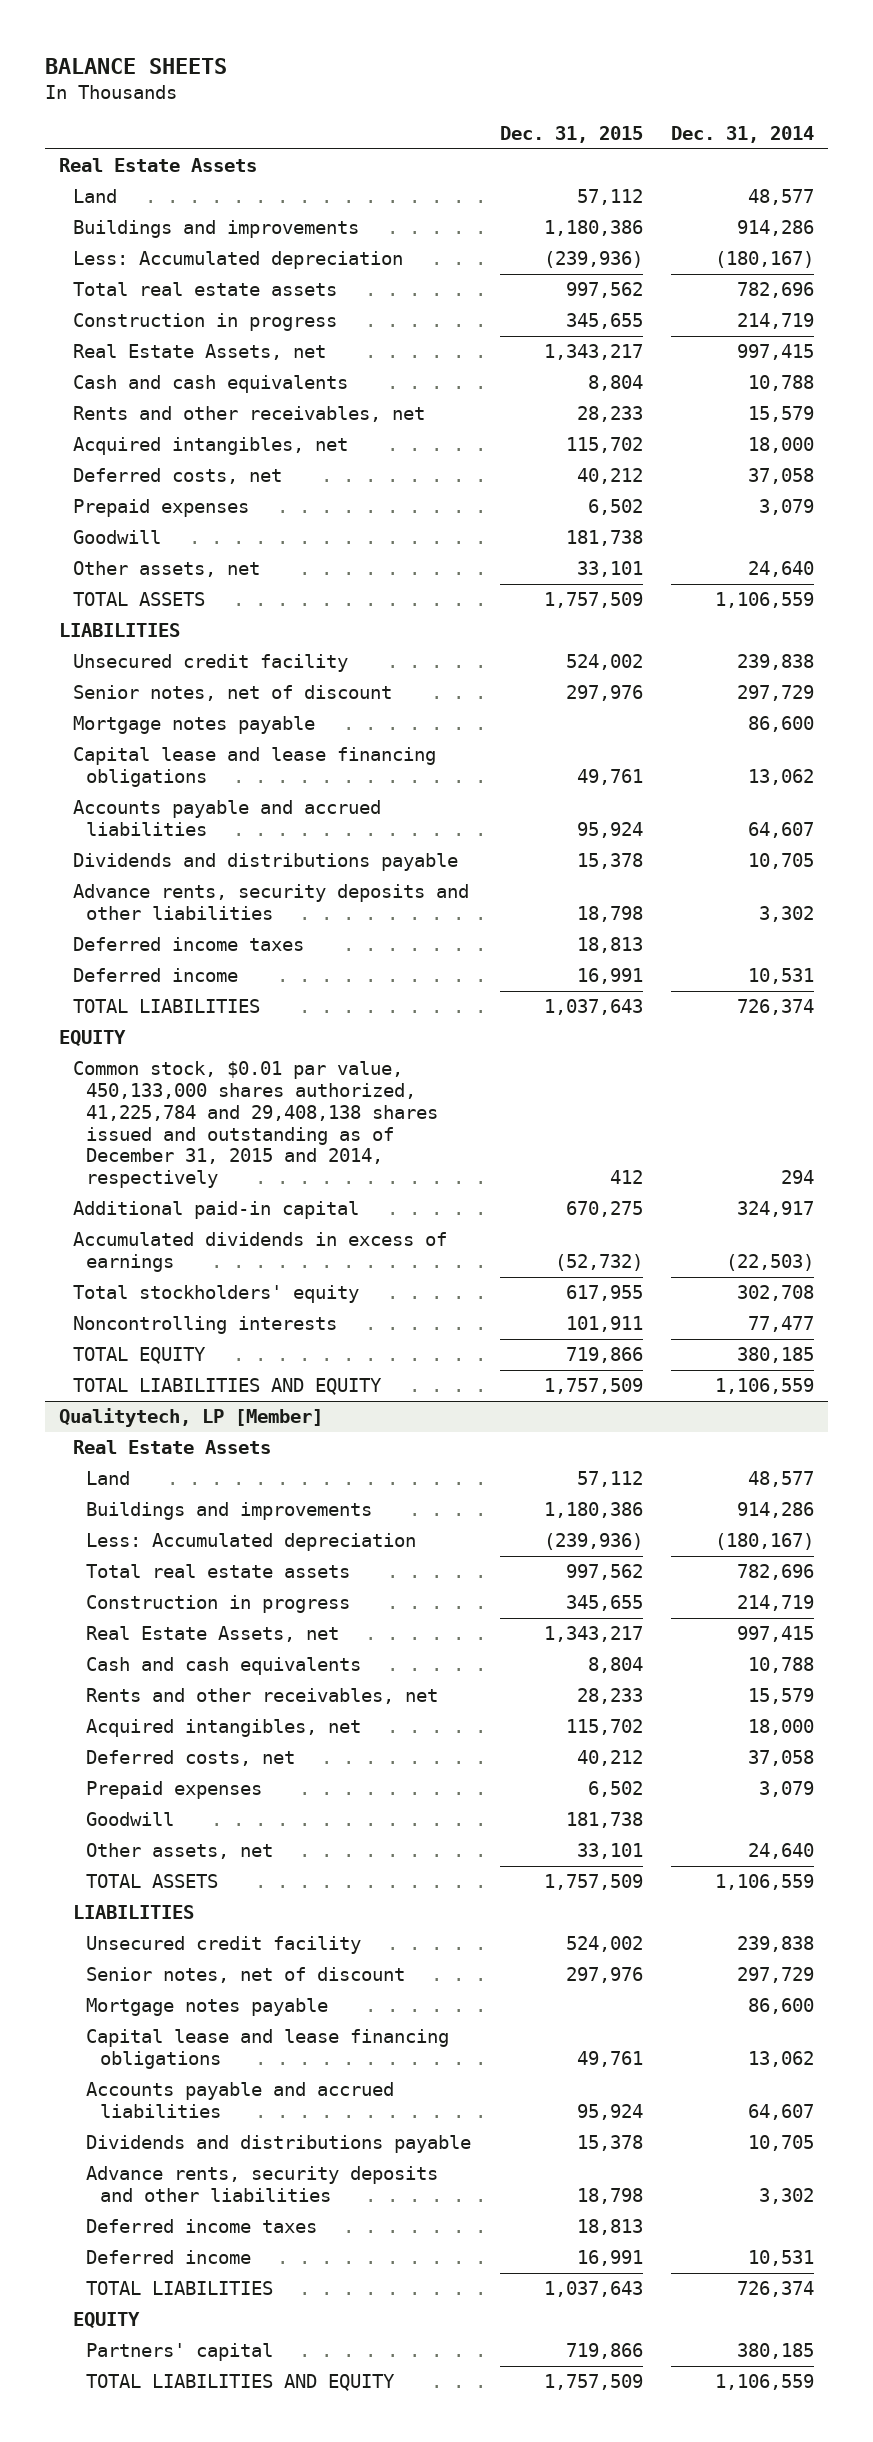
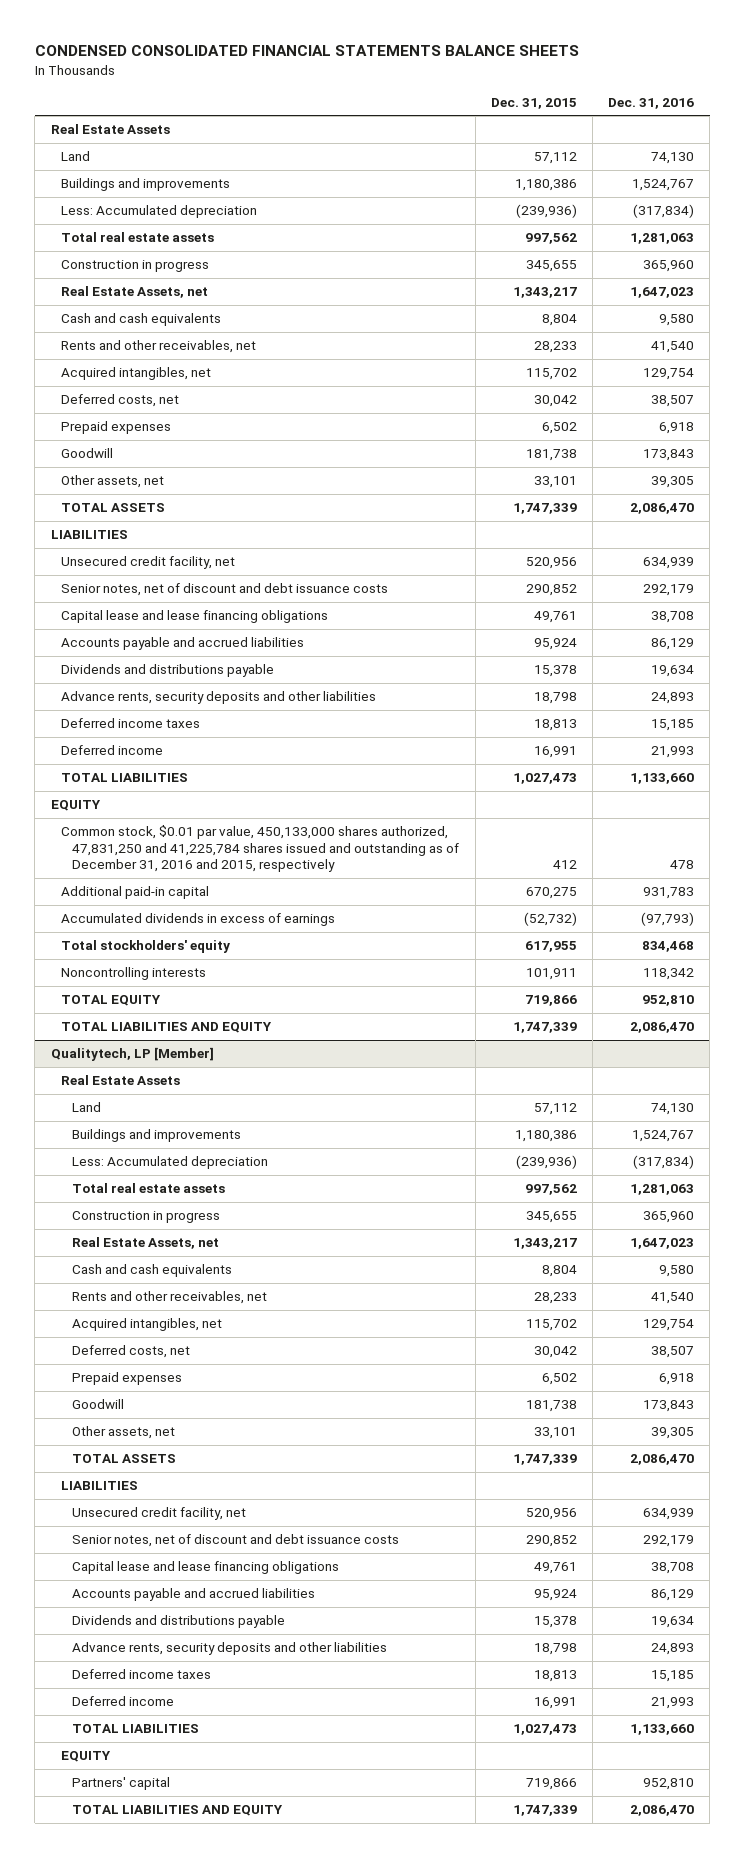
- BALANCE SHEETS
+ CONDENSED CONSOLIDATED FINANCIAL STATEMENTS BALANCE SHEETS
- | Dec. 31, 2015 | Dec. 31, 2014
+ | Dec. 31, 2015 | Dec. 31, 2016
- Deferred costs, net | 40,212 | 37,058
+ Deferred costs, net | 30,042 | 38,507
- TOTAL ASSETS | 1,757,509 | 1,106,559
+ TOTAL ASSETS | 1,747,339 | 2,086,470
- Unsecured credit facility | 524,002 | 239,838
- Senior notes, net of discount | 297,976 | 297,729
- Mortgage notes payable | | 86,600
+ Unsecured credit facility, net | 520,956 | 634,939
+ Senior notes, net of discount and debt issuance costs | 290,852 | 292,179
- TOTAL LIABILITIES | 1,037,643 | 726,374
+ TOTAL LIABILITIES | 1,027,473 | 1,133,660
- Common stock, $0.01 par value, 450,133,000 shares authorized, 41,225,784 and 29,408,138 shares issued and outstanding as of December 31, 2015 and 2014, respectively | 412 | 294
+ Common stock, $0.01 par value, 450,133,000 shares authorized, 47,831,250 and 41,225,784 shares issued and outstanding as of December 31, 2016 and 2015, respectively | 412 | 478
- TOTAL LIABILITIES AND EQUITY | 1,757,509 | 1,106,559
+ TOTAL LIABILITIES AND EQUITY | 1,747,339 | 2,086,470
@ Qualitytech, LP [Member]
- Deferred costs, net | 40,212 | 37,058
+ Deferred costs, net | 30,042 | 38,507
- TOTAL ASSETS | 1,757,509 | 1,106,559
+ TOTAL ASSETS | 1,747,339 | 2,086,470
- Unsecured credit facility | 524,002 | 239,838
- Senior notes, net of discount | 297,976 | 297,729
- Mortgage notes payable | | 86,600
+ Unsecured credit facility, net | 520,956 | 634,939
+ Senior notes, net of discount and debt issuance costs | 290,852 | 292,179
- TOTAL LIABILITIES | 1,037,643 | 726,374
+ TOTAL LIABILITIES | 1,027,473 | 1,133,660
- TOTAL LIABILITIES AND EQUITY | 1,757,509 | 1,106,559
+ TOTAL LIABILITIES AND EQUITY | 1,747,339 | 2,086,470

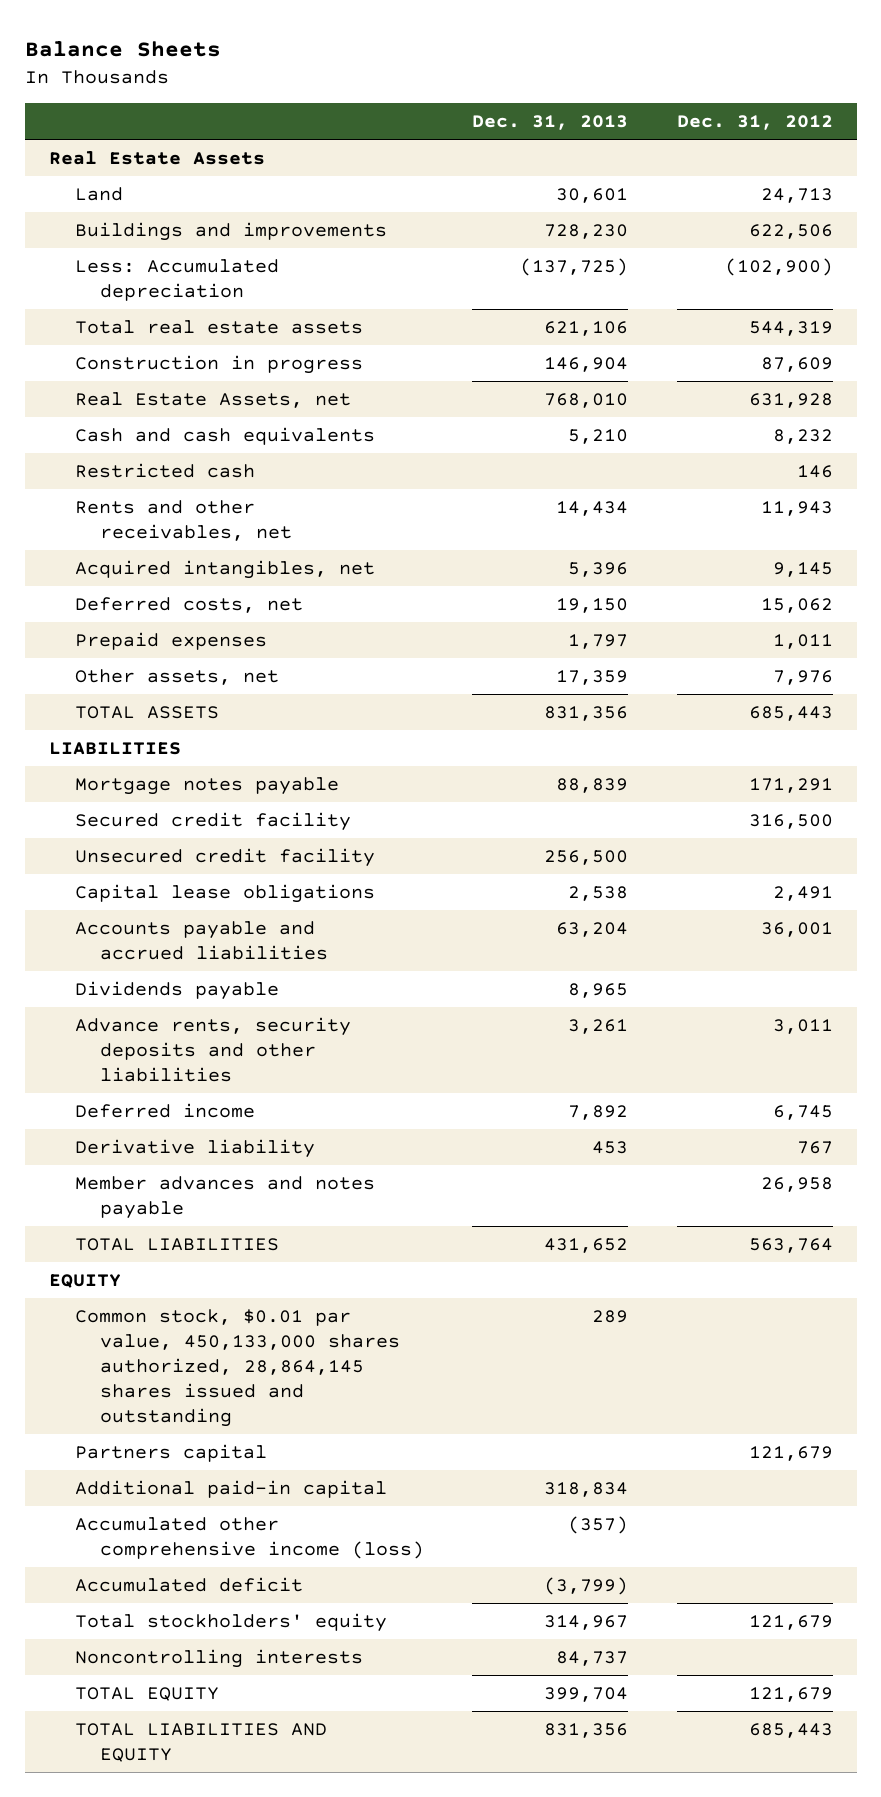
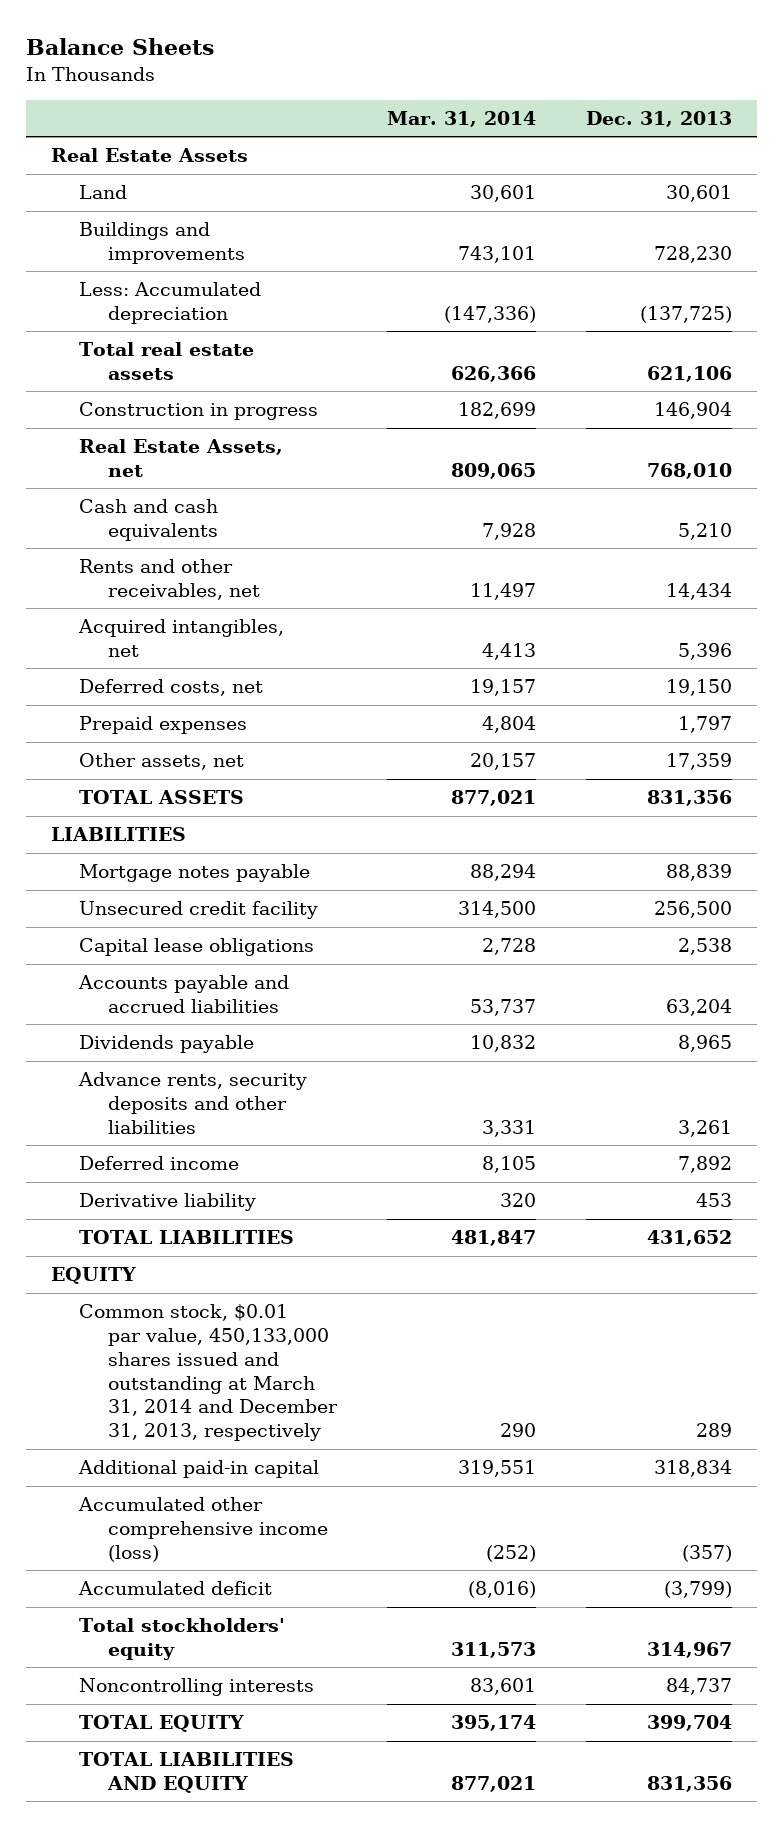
- | Dec. 31, 2013 | Dec. 31, 2012
+ | Mar. 31, 2014 | Dec. 31, 2013
- Restricted cash | | 146
- Secured credit facility | | 316,500
- Member advances and notes payable | | 26,958
- Common stock, $0.01 par value, 450,133,000 shares authorized, 28,864,145 shares issued and outstanding | 289 |
- Partners capital | | 121,679
+ Common stock, $0.01 par value, 450,133,000 shares issued and outstanding at March 31, 2014 and December 31, 2013, respectively | 290 | 289

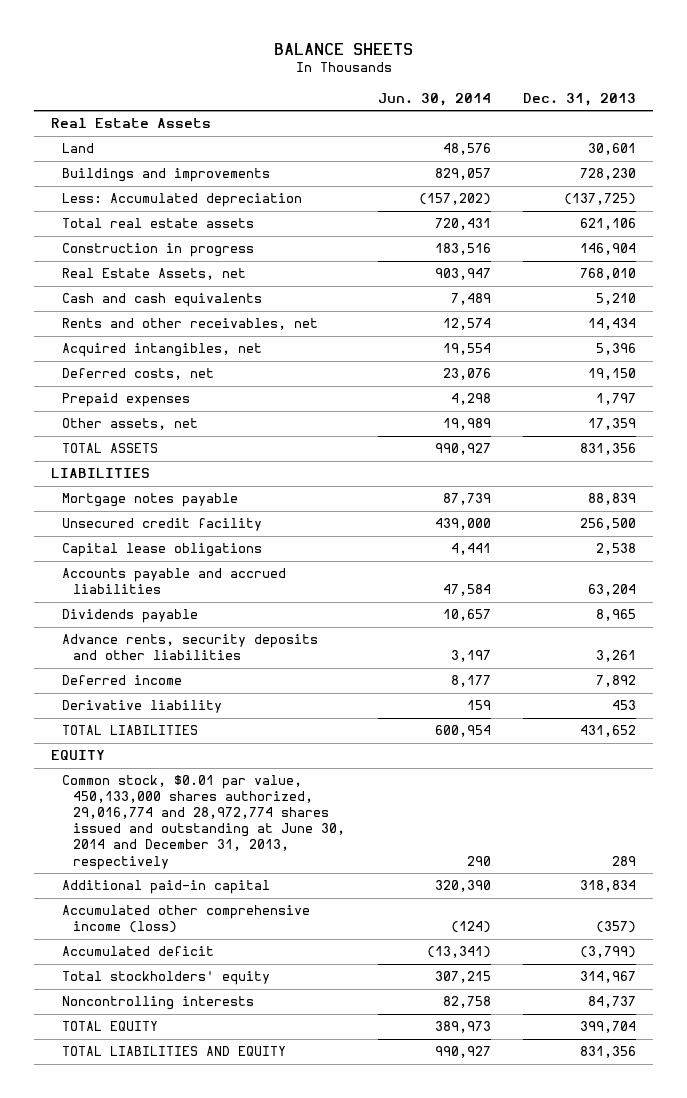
- Balance Sheets
+ BALANCE SHEETS
- | Mar. 31, 2014 | Dec. 31, 2013
+ | Jun. 30, 2014 | Dec. 31, 2013
- Common stock, $0.01 par value, 450,133,000 shares issued and outstanding at March 31, 2014 and December 31, 2013, respectively | 290 | 289
+ Common stock, $0.01 par value, 450,133,000 shares authorized, 29,016,774 and 28,972,774 shares issued and outstanding at June 30, 2014 and December 31, 2013, respectively | 290 | 289

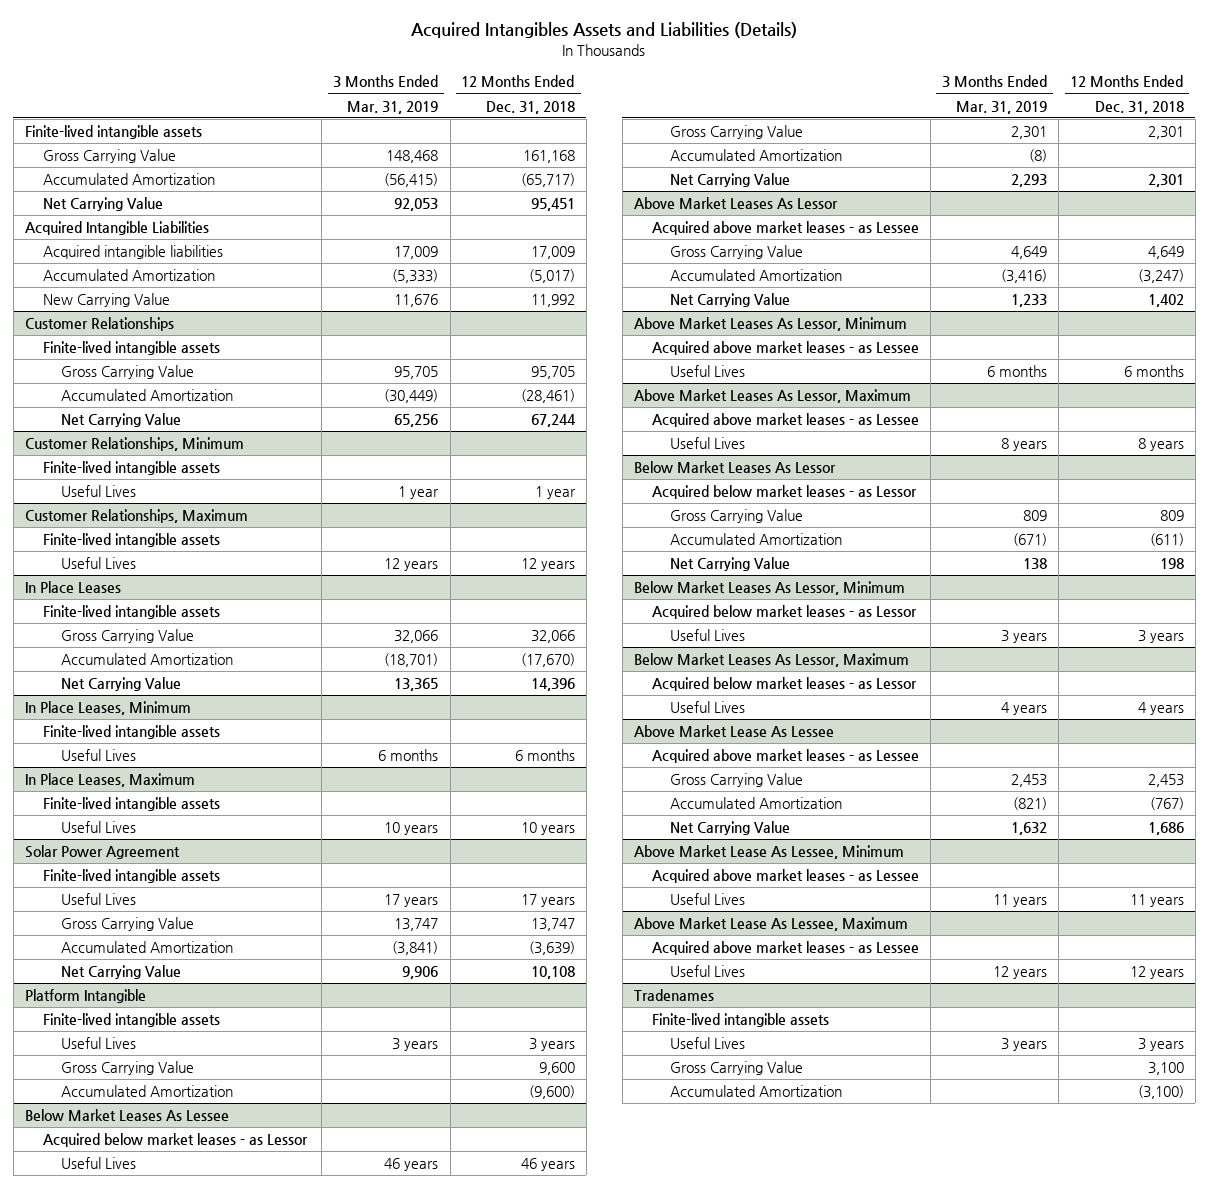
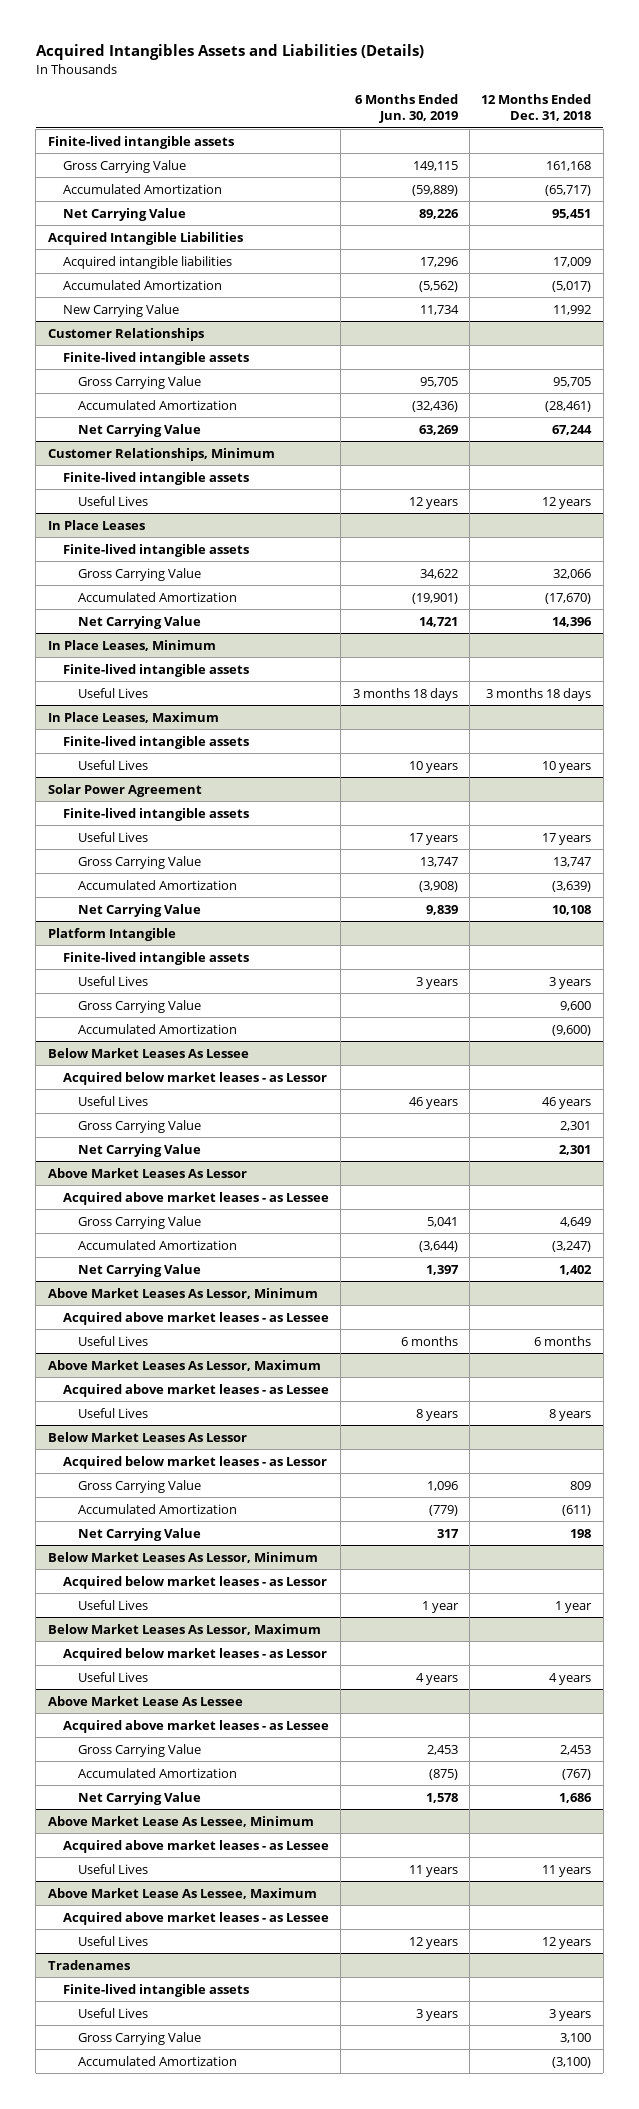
- | 3 Months Ended Mar. 31, 2019 | 12 Months Ended Dec. 31, 2018
+ | 6 Months Ended Jun. 30, 2019 | 12 Months Ended Dec. 31, 2018
@ Customer Relationships, Minimum
- Useful Lives | 1 year | 1 year
- Customer Relationships, Maximum
- Finite-lived intangible assets
@ In Place Leases, Minimum
- Useful Lives | 6 months | 6 months
+ Useful Lives | 3 months 18 days | 3 months 18 days
@ Below Market Leases As Lessee
- Accumulated Amortization | (8) |
@ Below Market Leases As Lessor, Minimum
- Useful Lives | 3 years | 3 years
+ Useful Lives | 1 year | 1 year

